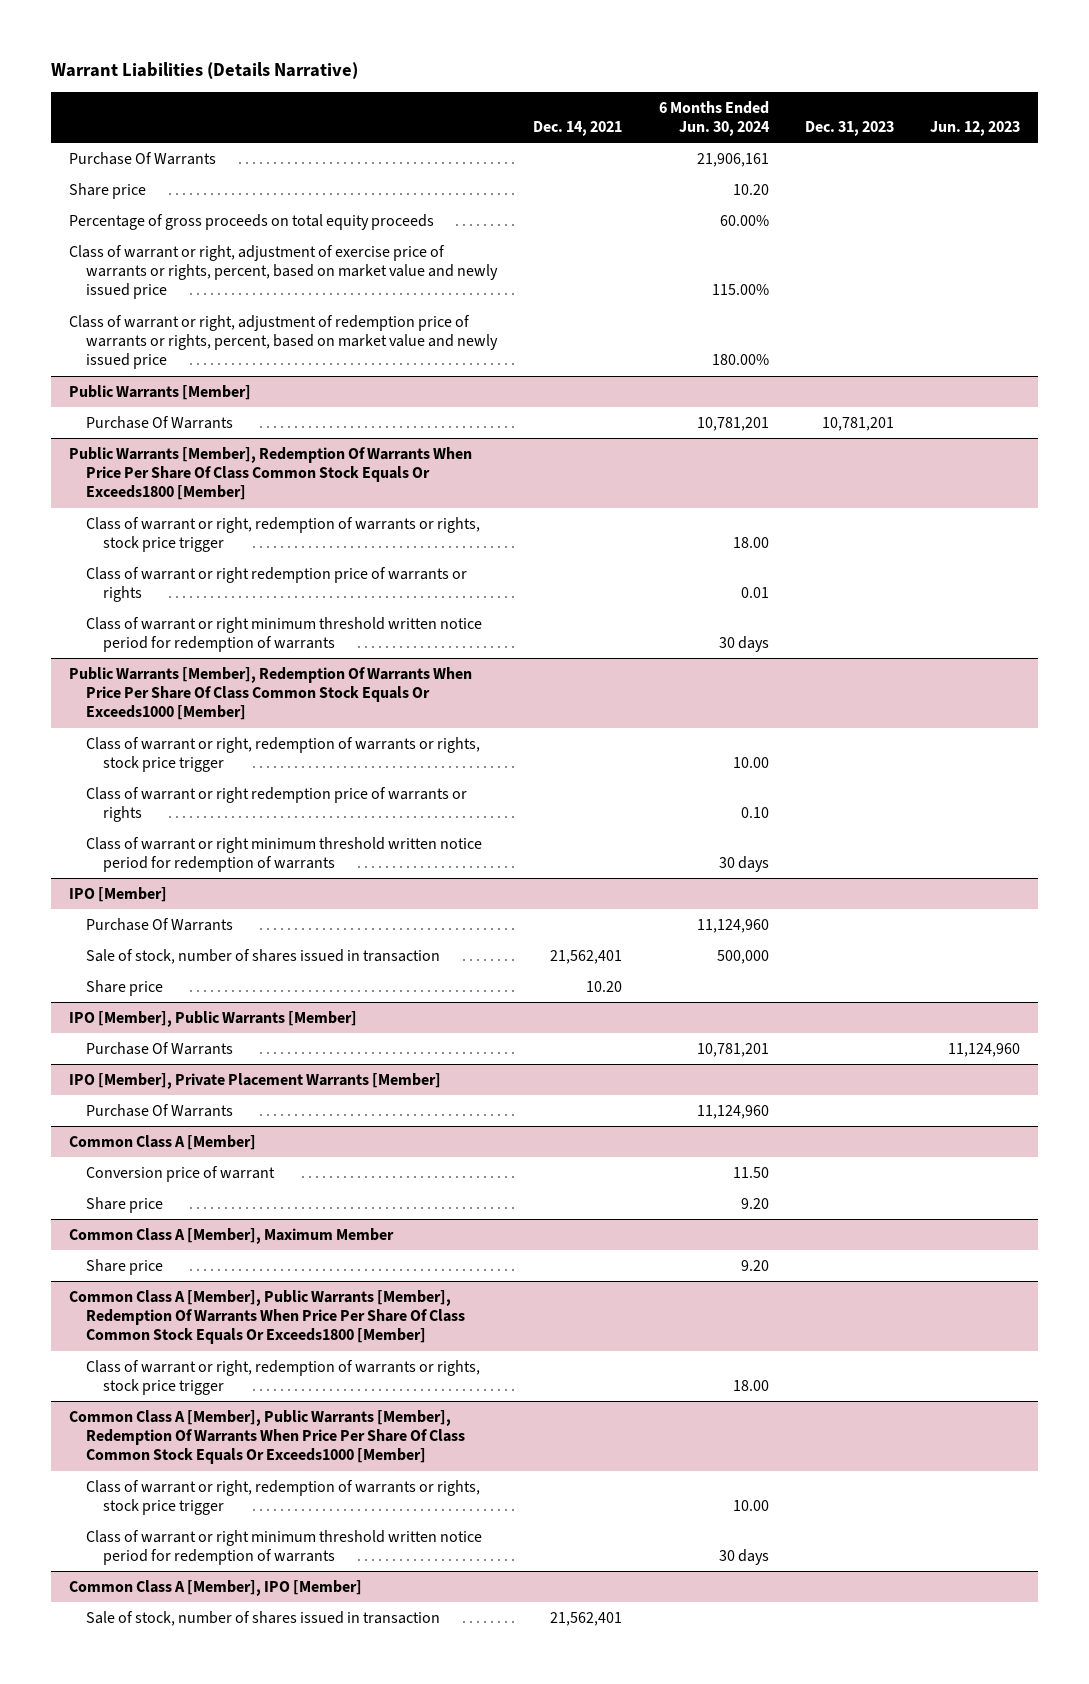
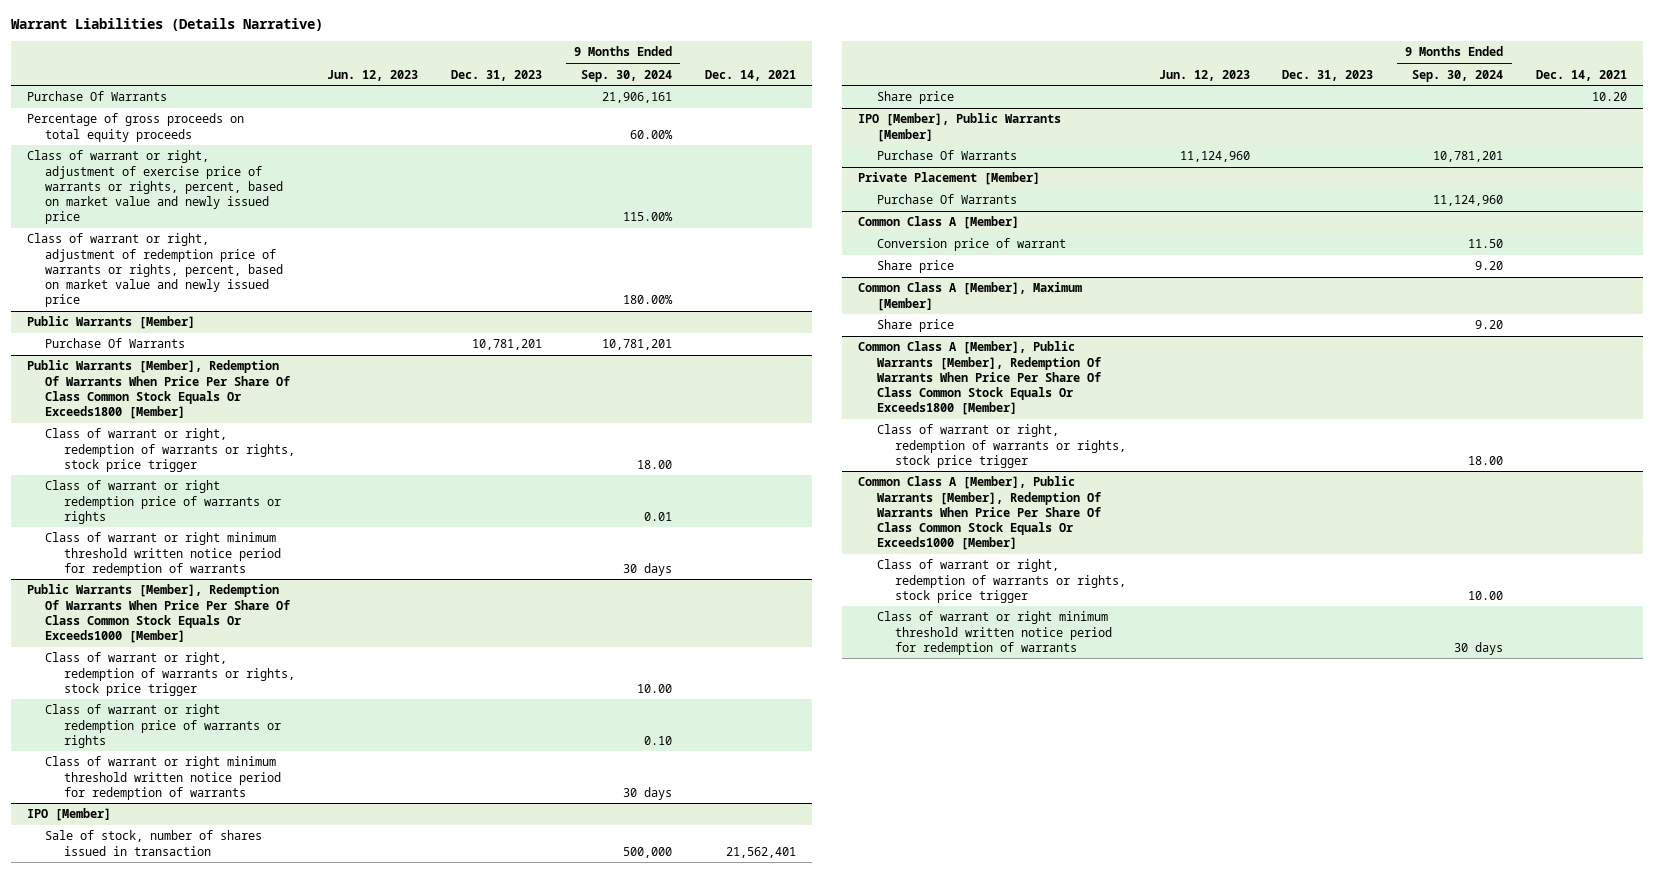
- | Dec. 14, 2021 | 6 Months Ended Jun. 30, 2024 | Dec. 31, 2023 | Jun. 12, 2023
+ | Jun. 12, 2023 | Dec. 31, 2023 | 9 Months Ended Sep. 30, 2024 | Dec. 14, 2021
- Share price | | 10.20 | |
@ IPO [Member]
- Purchase Of Warrants | | 11,124,960 | |
- IPO [Member], Private Placement Warrants [Member]
+ Private Placement [Member]
- Common Class A [Member], Maximum Member
+ Common Class A [Member], Maximum [Member]
- Common Class A [Member], IPO [Member]
- Sale of stock, number of shares issued in transaction | 21,562,401 | | |

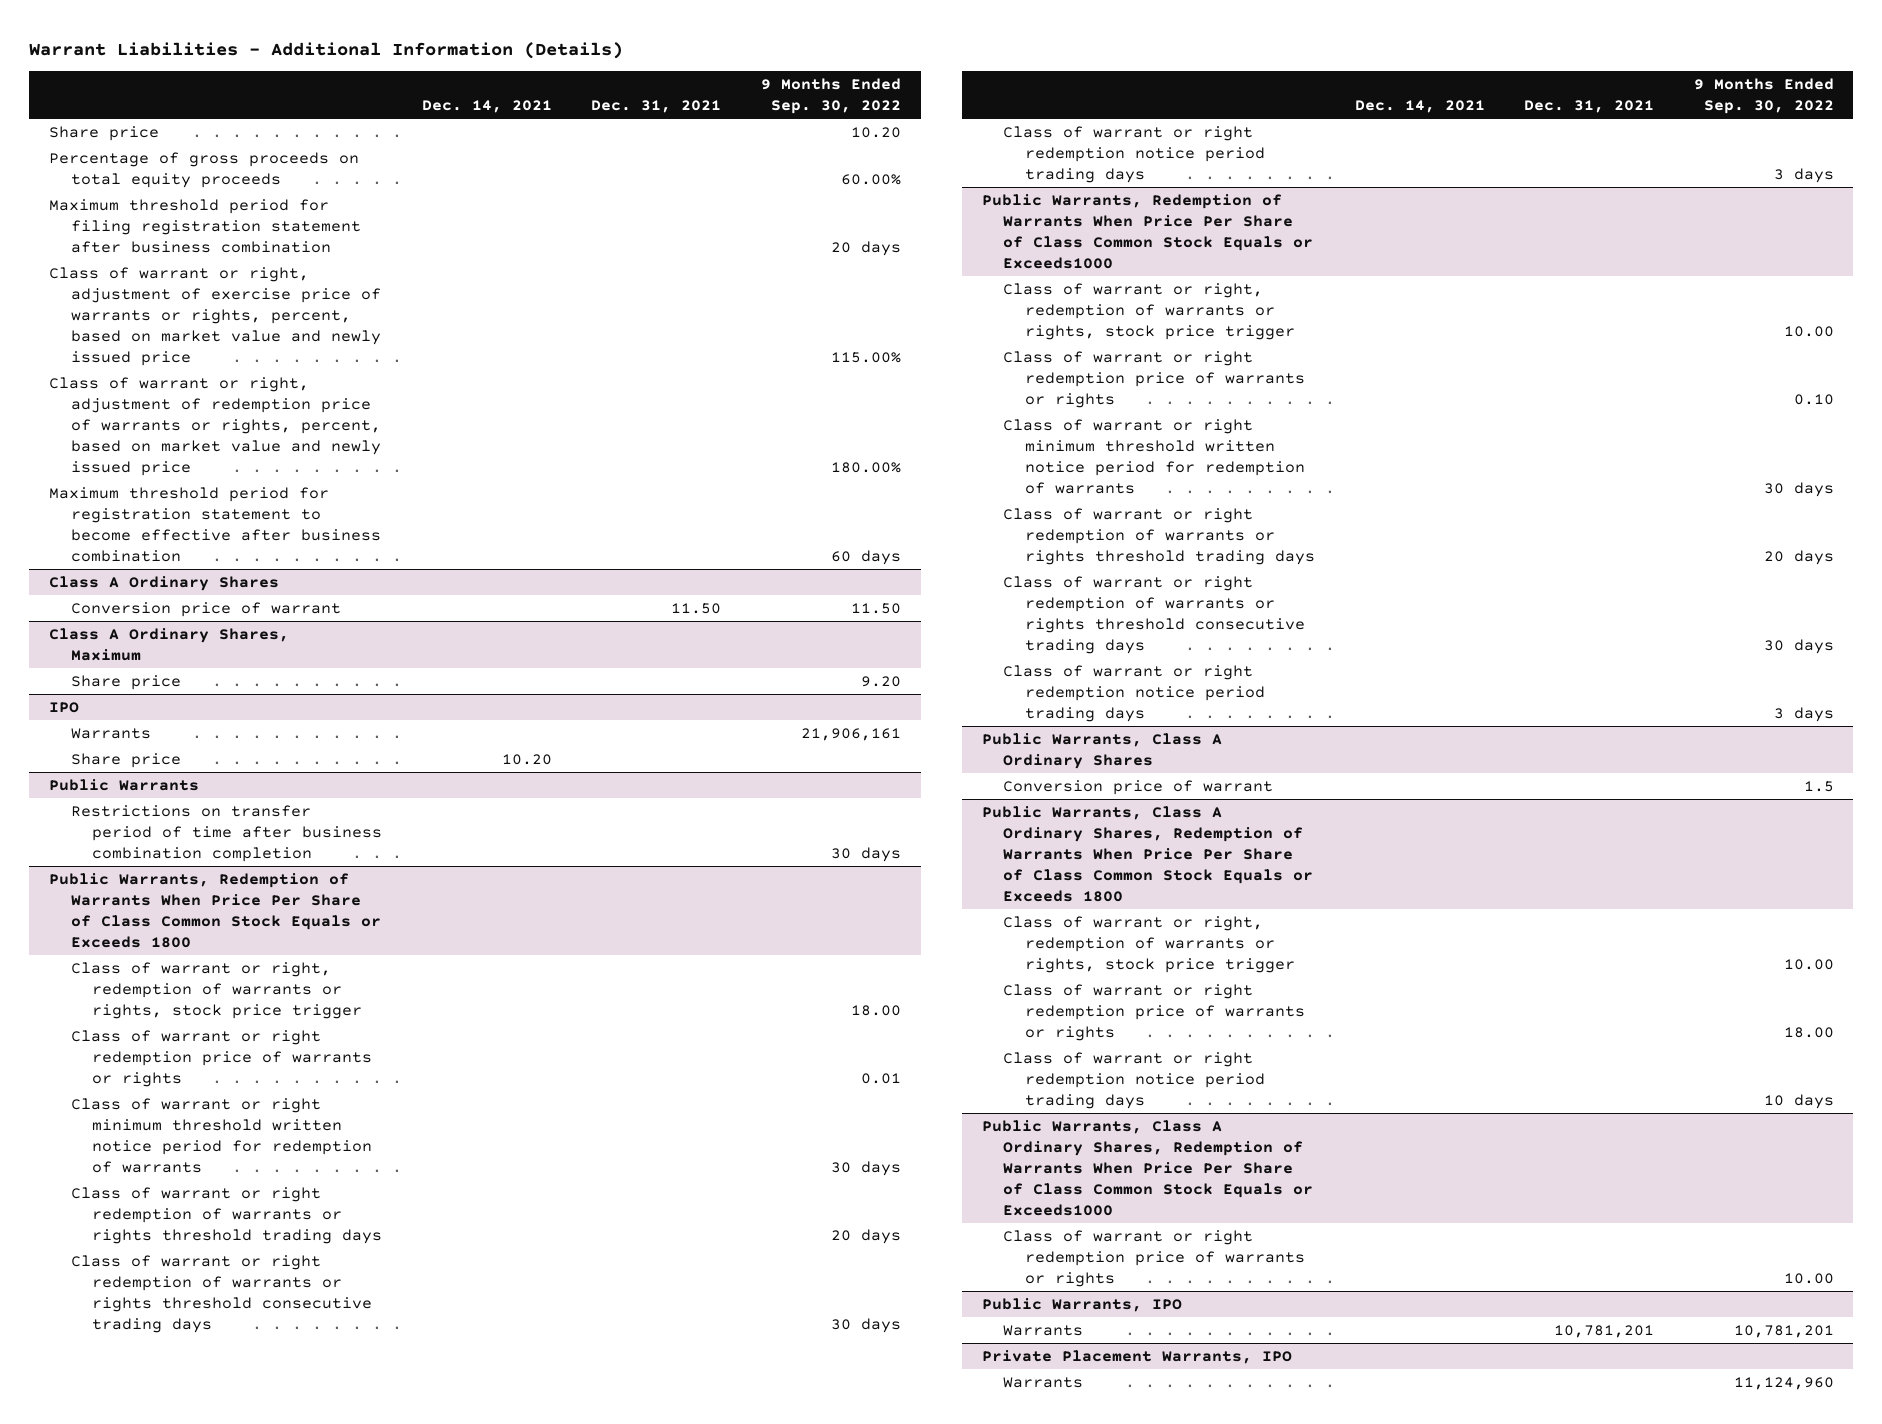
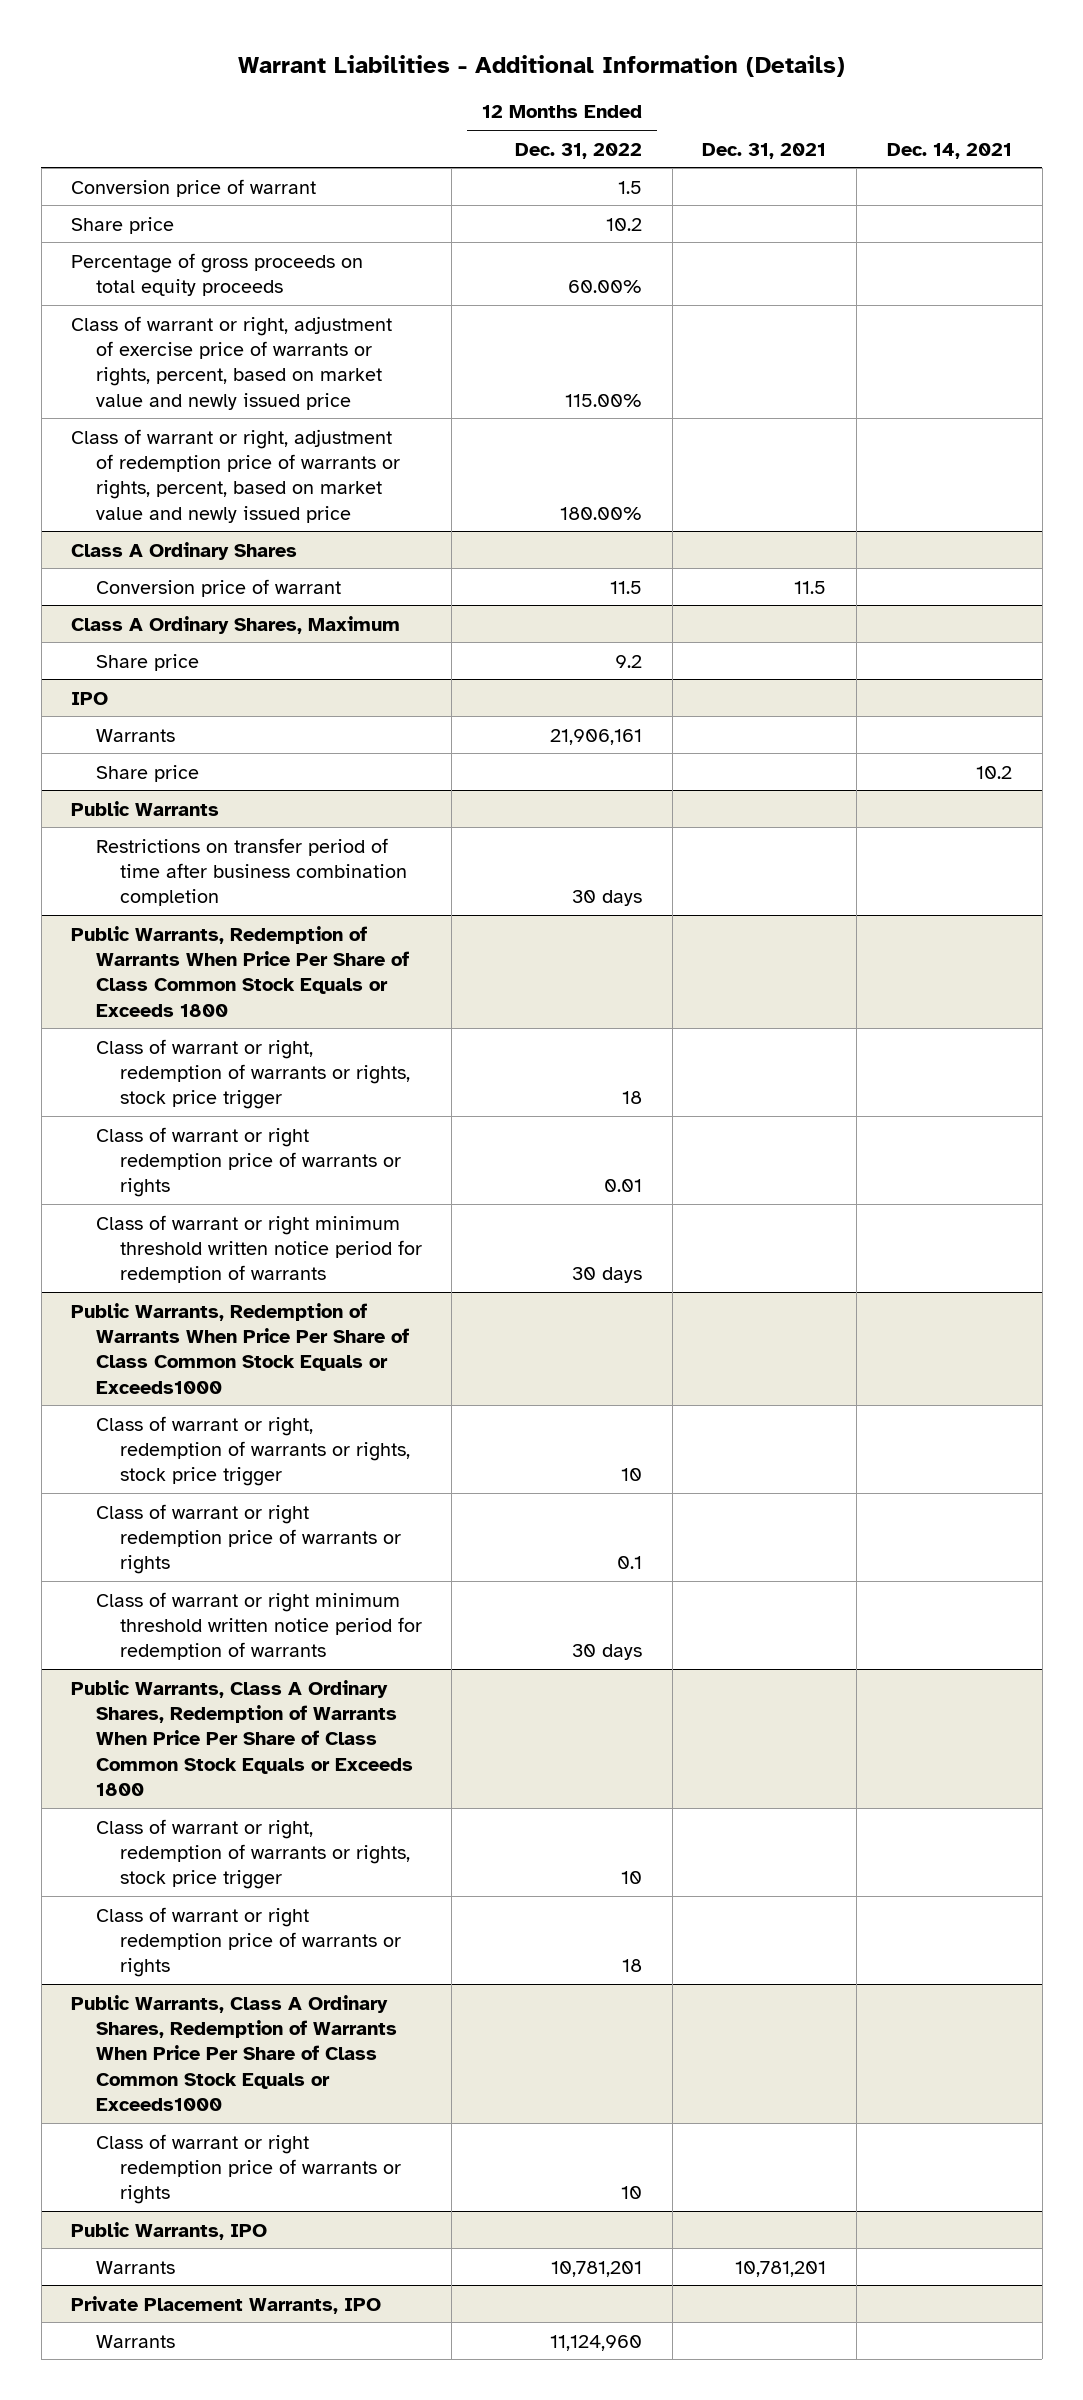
- | Dec. 14, 2021 | Dec. 31, 2021 | 9 Months Ended Sep. 30, 2022
+ | 12 Months Ended Dec. 31, 2022 | Dec. 31, 2021 | Dec. 14, 2021
+ Conversion price of warrant | 1.5 | |
- Maximum threshold period for filing registration statement after business combination | | | 20 days
- Maximum threshold period for registration statement to become effective after business combination | | | 60 days
@ Class A Ordinary Shares
- Conversion price of warrant | | 11.50 | 11.50
+ Conversion price of warrant | 11.5 | 11.5 |
@ IPO
- Share price | 10.20 | |
+ Share price | | | 10.2
@ Public Warrants, Redemption of Warrants When Price Per Share of Class Common Stock Equals or Exceeds 1800
- Class of warrant or right redemption of warrants or rights threshold trading days | | | 20 days
- Class of warrant or right redemption of warrants or rights threshold consecutive trading days | | | 30 days
- Class of warrant or right redemption notice period trading days | | | 3 days
@ Public Warrants, Redemption of Warrants When Price Per Share of Class Common Stock Equals or Exceeds1000
- Class of warrant or right redemption of warrants or rights threshold trading days | | | 20 days
- Class of warrant or right redemption of warrants or rights threshold consecutive trading days | | | 30 days
- Class of warrant or right redemption notice period trading days | | | 3 days
- Public Warrants, Class A Ordinary Shares
- Conversion price of warrant | | | 1.5
@ Public Warrants, Class A Ordinary Shares, Redemption of Warrants When Price Per Share of Class Common Stock Equals or Exceeds 1800
- Class of warrant or right redemption notice period trading days | | | 10 days

